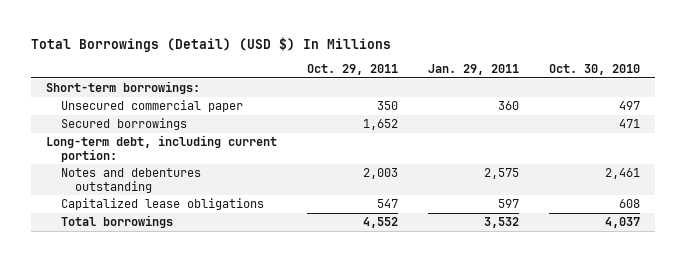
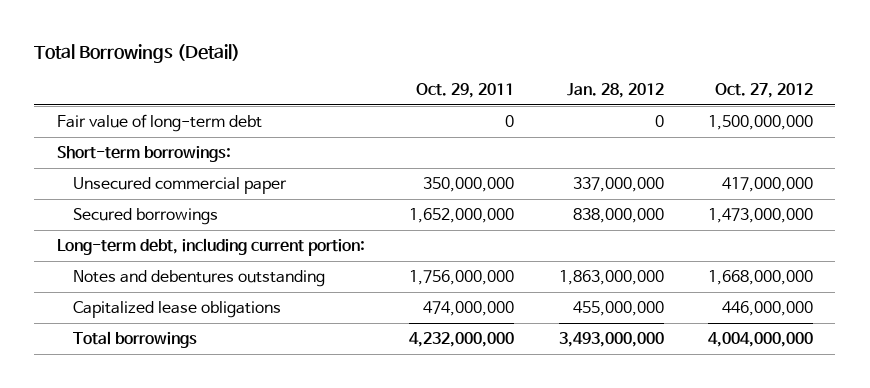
- Total Borrowings (Detail) (USD $) In Millions
+ Total Borrowings (Detail)
- | Oct. 29, 2011 | Jan. 29, 2011 | Oct. 30, 2010
+ | Oct. 29, 2011 | Jan. 28, 2012 | Oct. 27, 2012
+ Fair value of long-term debt | 0 | 0 | 1,500,000,000
- Unsecured commercial paper | 350 | 360 | 497
- Secured borrowings | 1,652 | | 471
+ Unsecured commercial paper | 350,000,000 | 337,000,000 | 417,000,000
+ Secured borrowings | 1,652,000,000 | 838,000,000 | 1,473,000,000
- Notes and debentures outstanding | 2,003 | 2,575 | 2,461
- Capitalized lease obligations | 547 | 597 | 608
- Total borrowings | 4,552 | 3,532 | 4,037
+ Notes and debentures outstanding | 1,756,000,000 | 1,863,000,000 | 1,668,000,000
+ Capitalized lease obligations | 474,000,000 | 455,000,000 | 446,000,000
+ Total borrowings | 4,232,000,000 | 3,493,000,000 | 4,004,000,000

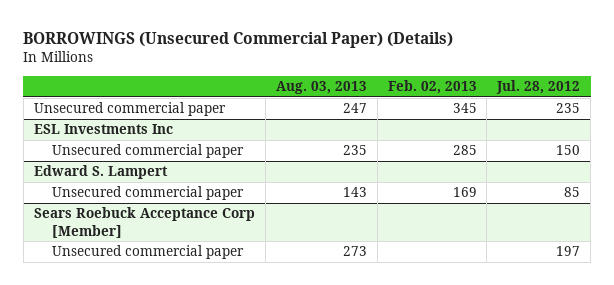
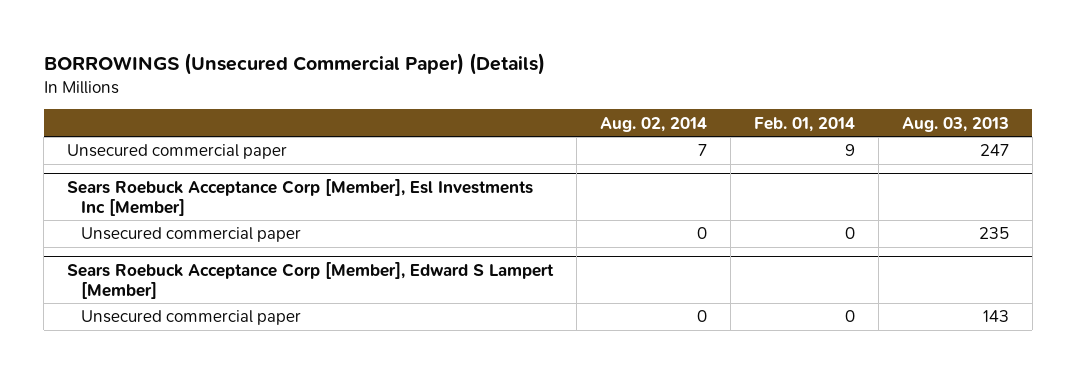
- | Aug. 03, 2013 | Feb. 02, 2013 | Jul. 28, 2012
+ | Aug. 02, 2014 | Feb. 01, 2014 | Aug. 03, 2013
- ESL Investments Inc
+ Sears Roebuck Acceptance Corp [Member], Esl Investments Inc [Member]
- Edward S. Lampert
+ Sears Roebuck Acceptance Corp [Member], Edward S Lampert [Member]
- Sears Roebuck Acceptance Corp [Member]
- Unsecured commercial paper | 273 | | 197

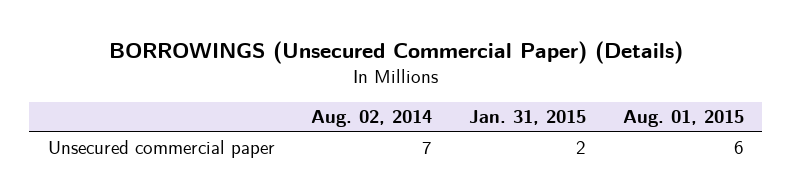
- | Aug. 02, 2014 | Feb. 01, 2014 | Aug. 03, 2013
+ | Aug. 02, 2014 | Jan. 31, 2015 | Aug. 01, 2015
- Sears Roebuck Acceptance Corp [Member], Esl Investments Inc [Member]
- Unsecured commercial paper | 0 | 0 | 235
- Sears Roebuck Acceptance Corp [Member], Edward S Lampert [Member]
- Unsecured commercial paper | 0 | 0 | 143

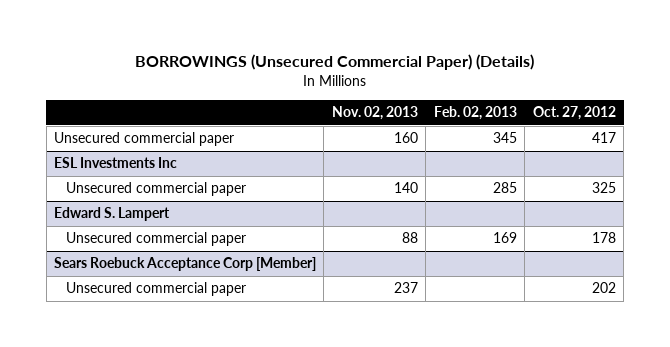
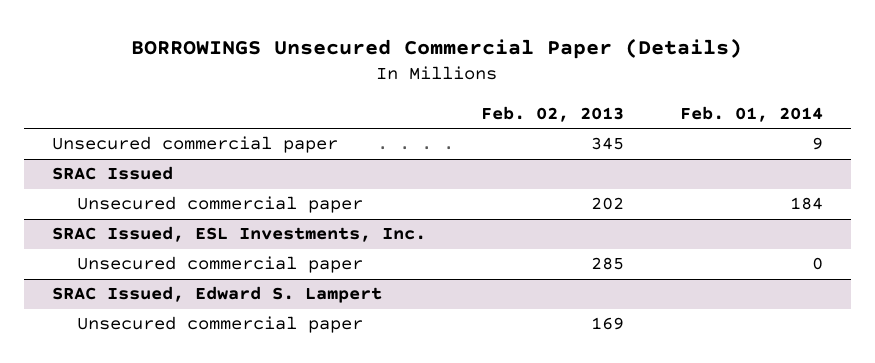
- BORROWINGS (Unsecured Commercial Paper) (Details)
+ BORROWINGS Unsecured Commercial Paper (Details)
- | Nov. 02, 2013 | Feb. 02, 2013 | Oct. 27, 2012
+ | Feb. 02, 2013 | Feb. 01, 2014
- ESL Investments Inc
+ SRAC Issued
+ Unsecured commercial paper | 202 | 184
+ SRAC Issued, ESL Investments, Inc.
- Edward S. Lampert
+ SRAC Issued, Edward S. Lampert
- Sears Roebuck Acceptance Corp [Member]
- Unsecured commercial paper | 237 | | 202

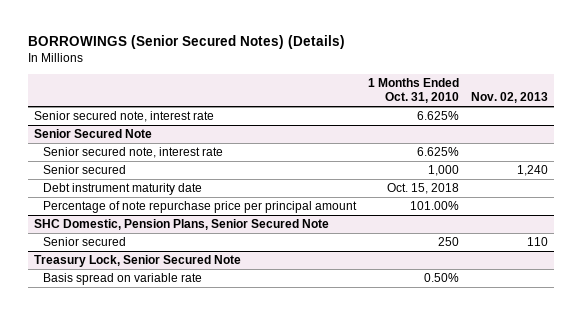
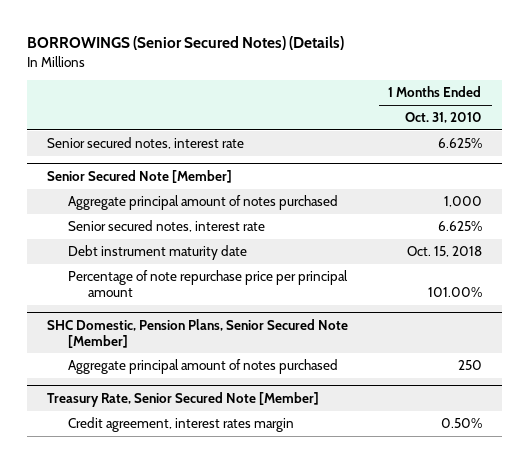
- | 1 Months Ended Oct. 31, 2010 | Nov. 02, 2013
+ | 1 Months Ended Oct. 31, 2010
- Senior secured note, interest rate | 6.625% |
- Senior Secured Note
- Senior secured note, interest rate | 6.625% |
- Senior secured | 1,000 | 1,240
+ Senior secured notes, interest rate | 6.625%
+ Senior Secured Note [Member]
+ Aggregate principal amount of notes purchased | 1,000
+ Senior secured notes, interest rate | 6.625%
- SHC Domestic, Pension Plans, Senior Secured Note
- Senior secured | 250 | 110
- Treasury Lock, Senior Secured Note
- Basis spread on variable rate | 0.50% |
+ SHC Domestic, Pension Plans, Senior Secured Note [Member]
+ Aggregate principal amount of notes purchased | 250
+ Treasury Rate, Senior Secured Note [Member]
+ Credit agreement, interest rates margin | 0.50%

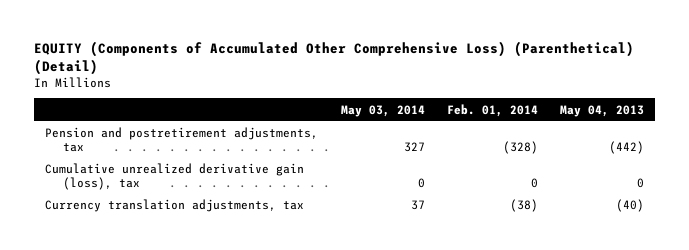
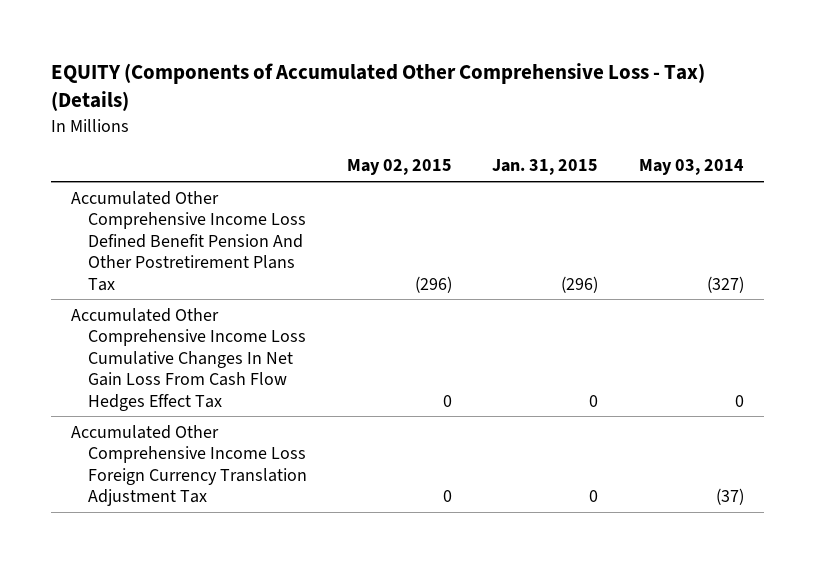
- EQUITY (Components of Accumulated Other Comprehensive Loss) (Parenthetical) (Detail)
+ EQUITY (Components of Accumulated Other Comprehensive Loss - Tax) (Details)
- | May 03, 2014 | Feb. 01, 2014 | May 04, 2013
+ | May 02, 2015 | Jan. 31, 2015 | May 03, 2014
- Pension and postretirement adjustments, tax | 327 | (328) | (442)
- Cumulative unrealized derivative gain (loss), tax | 0 | 0 | 0
- Currency translation adjustments, tax | 37 | (38) | (40)
+ Accumulated Other Comprehensive Income Loss Defined Benefit Pension And Other Postretirement Plans Tax | (296) | (296) | (327)
+ Accumulated Other Comprehensive Income Loss Cumulative Changes In Net Gain Loss From Cash Flow Hedges Effect Tax | 0 | 0 | 0
+ Accumulated Other Comprehensive Income Loss Foreign Currency Translation Adjustment Tax | 0 | 0 | (37)

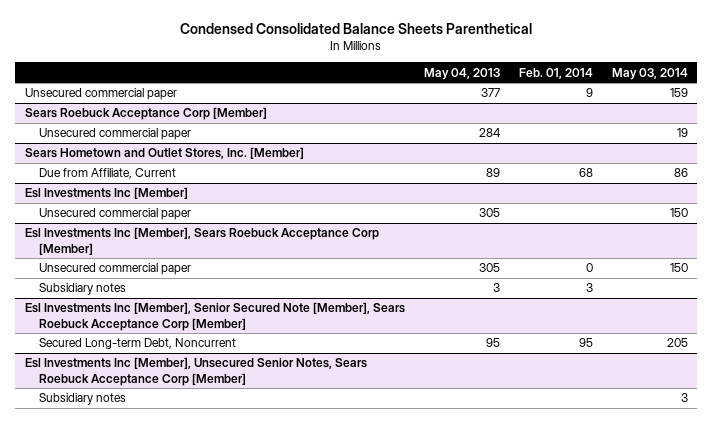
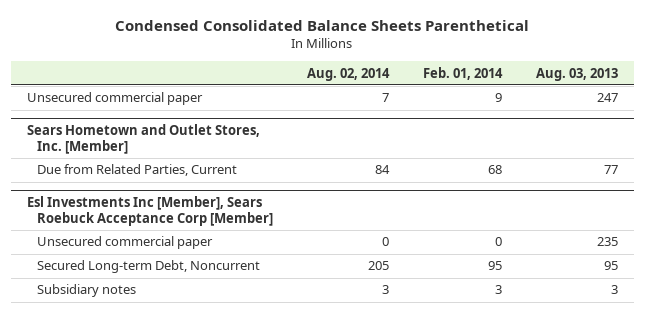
- | May 04, 2013 | Feb. 01, 2014 | May 03, 2014
+ | Aug. 02, 2014 | Feb. 01, 2014 | Aug. 03, 2013
- Sears Roebuck Acceptance Corp [Member]
- Unsecured commercial paper | 284 | | 19
@ Sears Hometown and Outlet Stores, Inc. [Member]
- Due from Affiliate, Current | 89 | 68 | 86
- Esl Investments Inc [Member]
- Unsecured commercial paper | 305 | | 150
@ Sears Hometown and Outlet Stores, Inc. [Member]
+ Due from Related Parties, Current | 84 | 68 | 77
- Esl Investments Inc [Member], Senior Secured Note [Member], Sears Roebuck Acceptance Corp [Member]
- Esl Investments Inc [Member], Unsecured Senior Notes, Sears Roebuck Acceptance Corp [Member]
- Subsidiary notes | | | 3
@ Esl Investments Inc [Member], Sears Roebuck Acceptance Corp [Member]
moved down: Subsidiary notes | 3 | 3 | 3

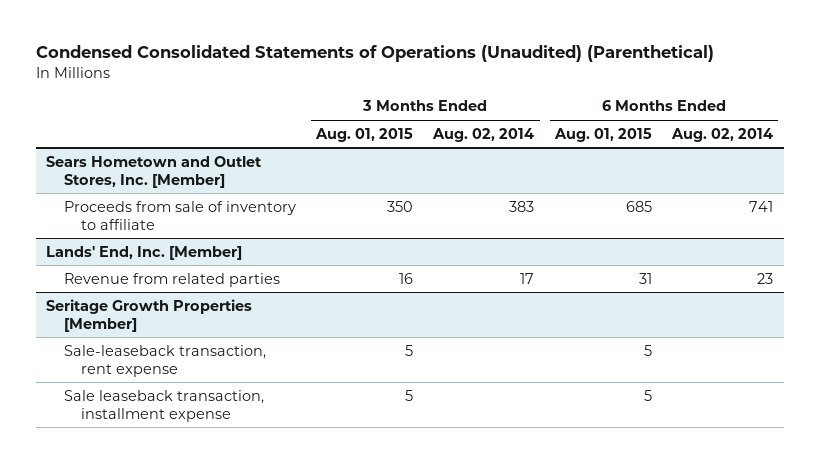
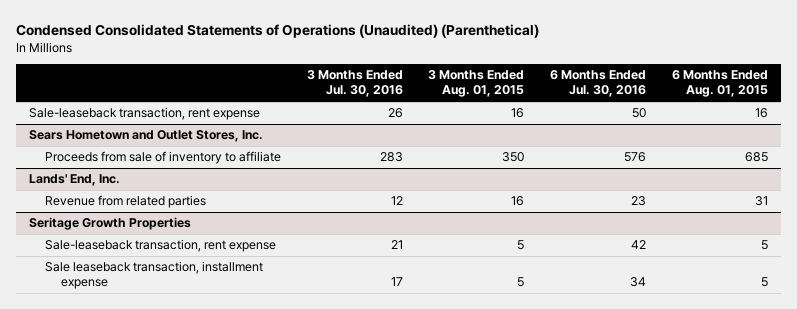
- | 3 Months Ended Aug. 01, 2015 | 3 Months Ended Aug. 02, 2014 | 6 Months Ended Aug. 01, 2015 | 6 Months Ended Aug. 02, 2014
+ | 3 Months Ended Jul. 30, 2016 | 3 Months Ended Aug. 01, 2015 | 6 Months Ended Jul. 30, 2016 | 6 Months Ended Aug. 01, 2015
- Sears Hometown and Outlet Stores, Inc. [Member]
+ Sale-leaseback transaction, rent expense | 26 | 16 | 50 | 16
+ Sears Hometown and Outlet Stores, Inc.
- Lands' End, Inc. [Member]
+ Lands' End, Inc.
- Seritage Growth Properties [Member]
+ Seritage Growth Properties

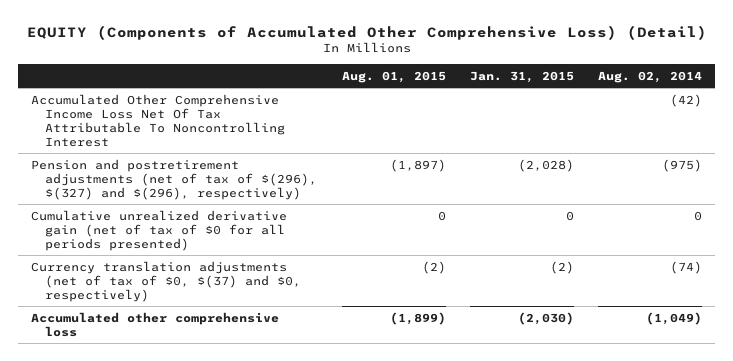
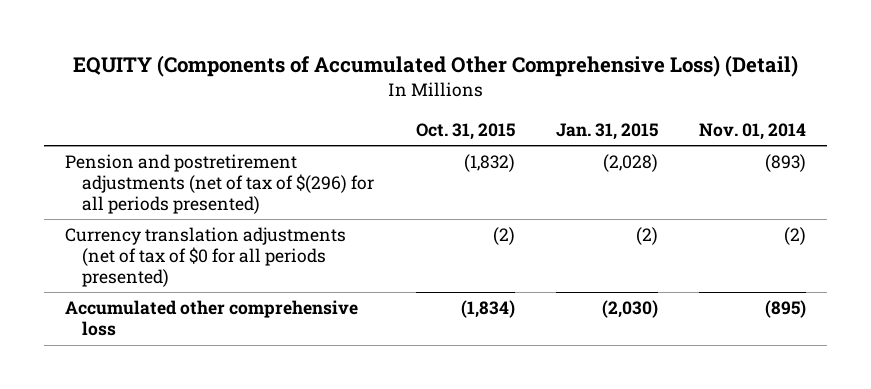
- | Aug. 01, 2015 | Jan. 31, 2015 | Aug. 02, 2014
+ | Oct. 31, 2015 | Jan. 31, 2015 | Nov. 01, 2014
- Accumulated Other Comprehensive Income Loss Net Of Tax Attributable To Noncontrolling Interest | | | (42)
- Pension and postretirement adjustments (net of tax of $(296), $(327) and $(296), respectively) | (1,897) | (2,028) | (975)
- Cumulative unrealized derivative gain (net of tax of $0 for all periods presented) | 0 | 0 | 0
- Currency translation adjustments (net of tax of $0, $(37) and $0, respectively) | (2) | (2) | (74)
+ Pension and postretirement adjustments (net of tax of $(296) for all periods presented) | (1,832) | (2,028) | (893)
+ Currency translation adjustments (net of tax of $0 for all periods presented) | (2) | (2) | (2)

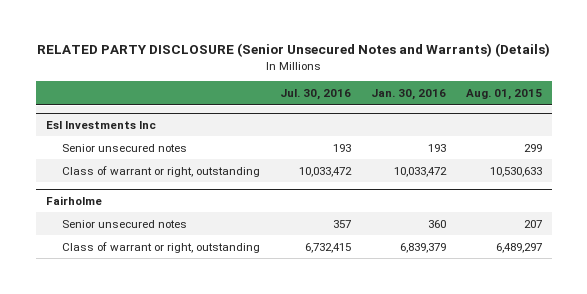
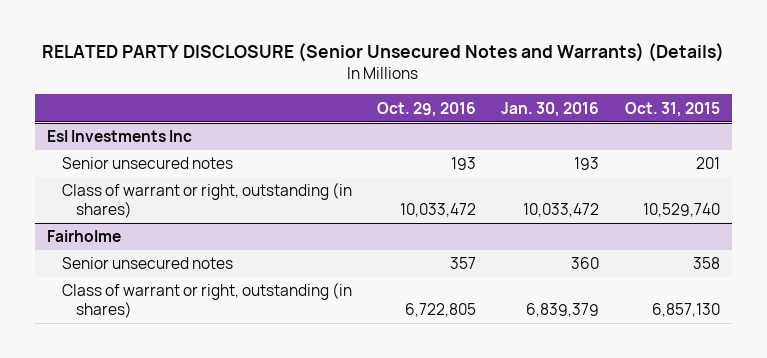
- | Jul. 30, 2016 | Jan. 30, 2016 | Aug. 01, 2015
+ | Oct. 29, 2016 | Jan. 30, 2016 | Oct. 31, 2015
@ Esl Investments Inc
- Class of warrant or right, outstanding | 10,033,472 | 10,033,472 | 10,530,633
+ Class of warrant or right, outstanding (in shares) | 10,033,472 | 10,033,472 | 10,529,740
@ Fairholme
- Class of warrant or right, outstanding | 6,732,415 | 6,839,379 | 6,489,297
+ Class of warrant or right, outstanding (in shares) | 6,722,805 | 6,839,379 | 6,857,130

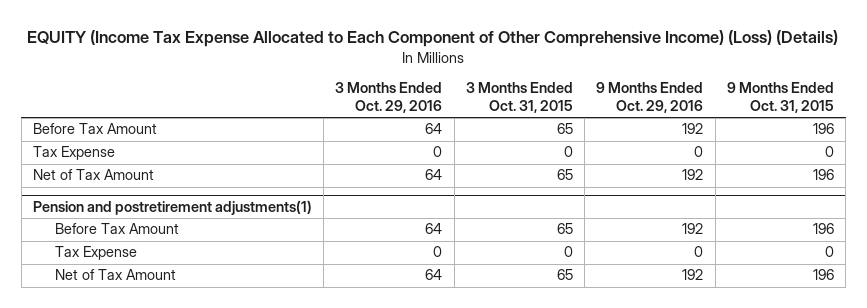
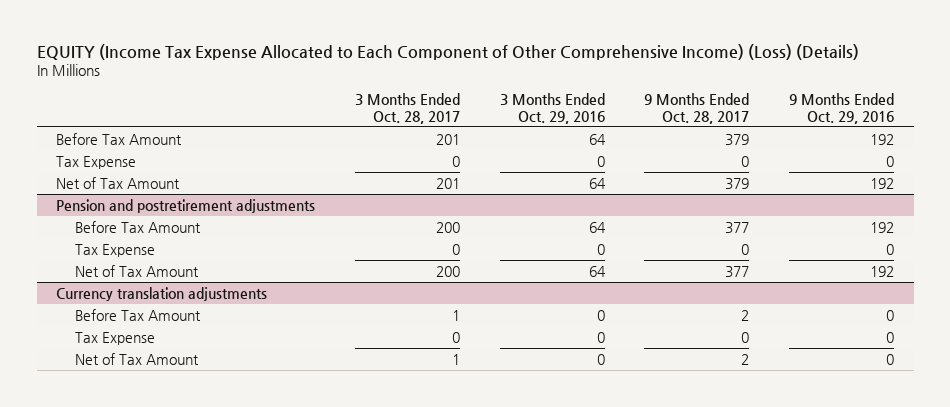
- | 3 Months Ended Oct. 29, 2016 | 3 Months Ended Oct. 31, 2015 | 9 Months Ended Oct. 29, 2016 | 9 Months Ended Oct. 31, 2015
+ | 3 Months Ended Oct. 28, 2017 | 3 Months Ended Oct. 29, 2016 | 9 Months Ended Oct. 28, 2017 | 9 Months Ended Oct. 29, 2016
- Pension and postretirement adjustments(1)
+ Pension and postretirement adjustments
+ Currency translation adjustments
+ Before Tax Amount | 1 | 0 | 2 | 0
+ Tax Expense | 0 | 0 | 0 | 0
+ Net of Tax Amount | 1 | 0 | 2 | 0

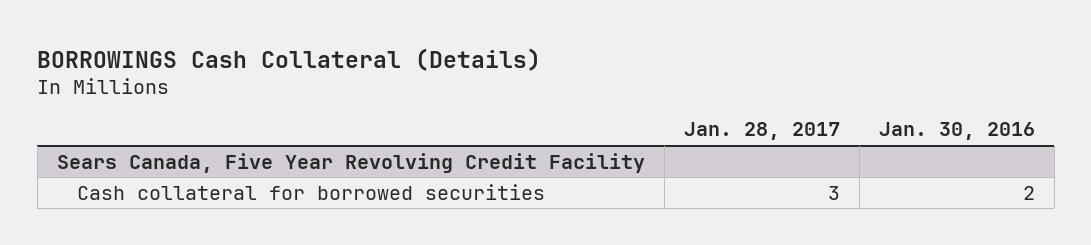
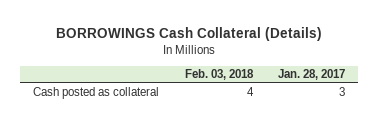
- | Jan. 28, 2017 | Jan. 30, 2016
+ | Feb. 03, 2018 | Jan. 28, 2017
- Sears Canada, Five Year Revolving Credit Facility
- Cash collateral for borrowed securities | 3 | 2
+ Cash posted as collateral | 4 | 3

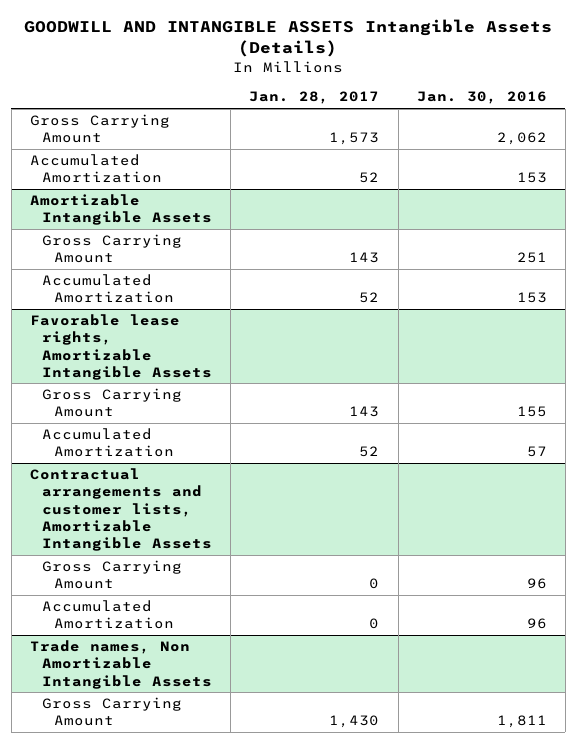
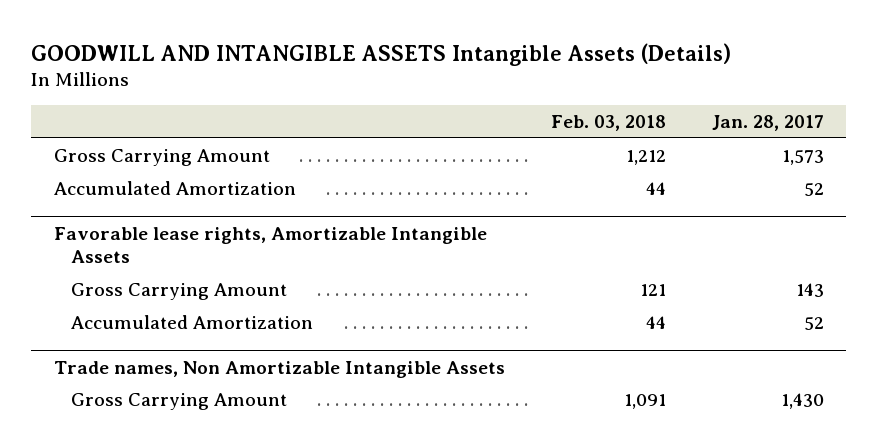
- | Jan. 28, 2017 | Jan. 30, 2016
+ | Feb. 03, 2018 | Jan. 28, 2017
- Amortizable Intangible Assets
- Gross Carrying Amount | 143 | 251
- Accumulated Amortization | 52 | 153
- Contractual arrangements and customer lists, Amortizable Intangible Assets
- Gross Carrying Amount | 0 | 96
- Accumulated Amortization | 0 | 96

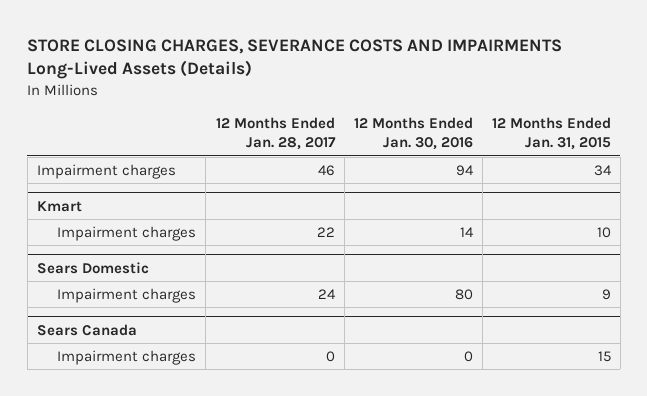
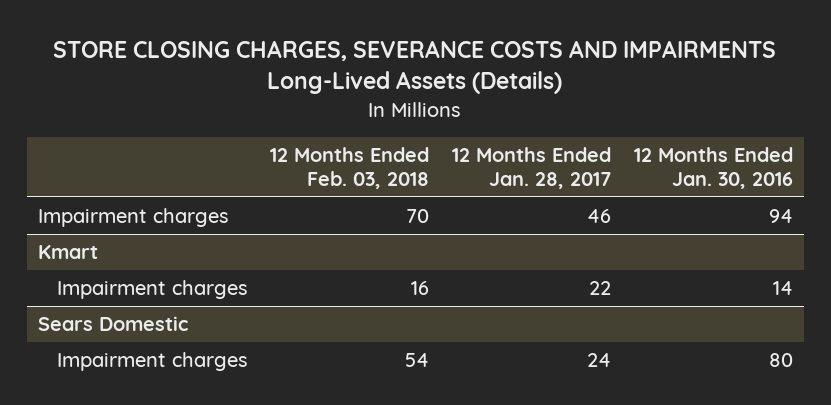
- | 12 Months Ended Jan. 28, 2017 | 12 Months Ended Jan. 30, 2016 | 12 Months Ended Jan. 31, 2015
+ | 12 Months Ended Feb. 03, 2018 | 12 Months Ended Jan. 28, 2017 | 12 Months Ended Jan. 30, 2016
- Sears Canada
- Impairment charges | 0 | 0 | 15

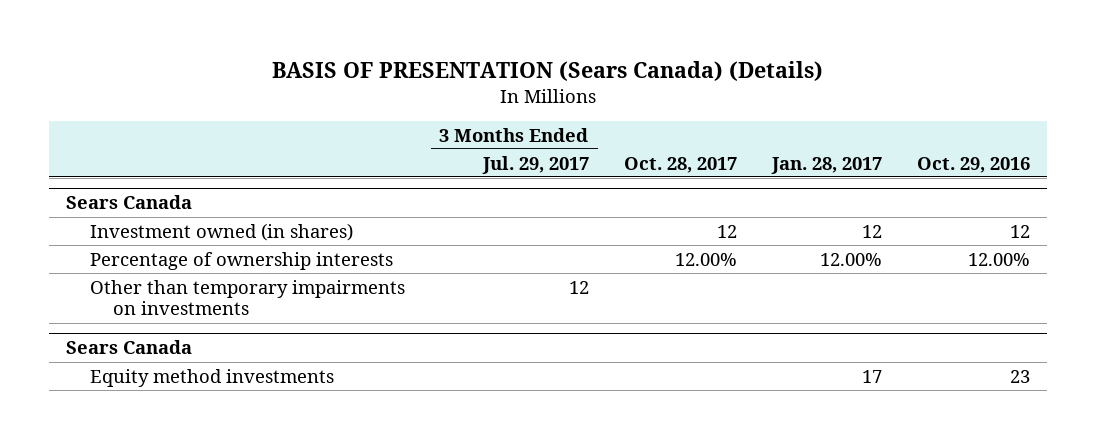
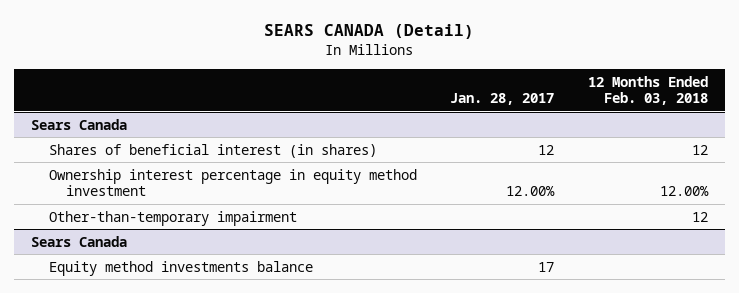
- BASIS OF PRESENTATION (Sears Canada) (Details)
+ SEARS CANADA (Detail)
- | 3 Months Ended Jul. 29, 2017 | Oct. 28, 2017 | Jan. 28, 2017 | Oct. 29, 2016
+ | Jan. 28, 2017 | 12 Months Ended Feb. 03, 2018
@ Sears Canada
- Investment owned (in shares) | | 12 | 12 | 12
- Percentage of ownership interests | | 12.00% | 12.00% | 12.00%
- Other than temporary impairments on investments | 12 | | |
+ Shares of beneficial interest (in shares) | 12 | 12
+ Ownership interest percentage in equity method investment | 12.00% | 12.00%
+ Other-than-temporary impairment | | 12
- Equity method investments | | | 17 | 23
+ Equity method investments balance | 17 |

